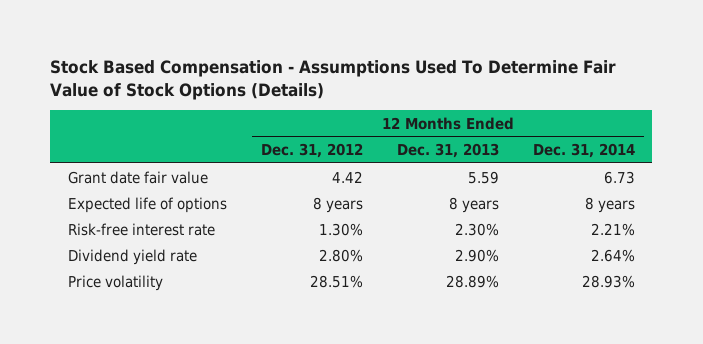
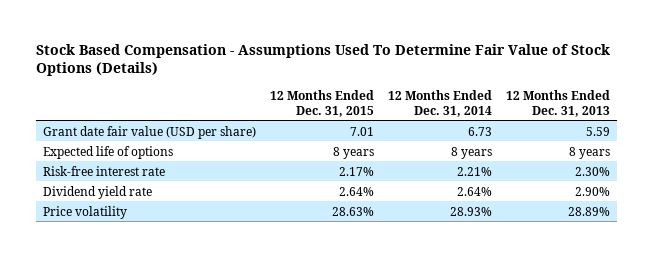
- | 12 Months Ended Dec. 31, 2012 | 12 Months Ended Dec. 31, 2013 | 12 Months Ended Dec. 31, 2014
+ | 12 Months Ended Dec. 31, 2015 | 12 Months Ended Dec. 31, 2014 | 12 Months Ended Dec. 31, 2013
- Grant date fair value | 4.42 | 5.59 | 6.73
+ Grant date fair value (USD per share) | 7.01 | 6.73 | 5.59

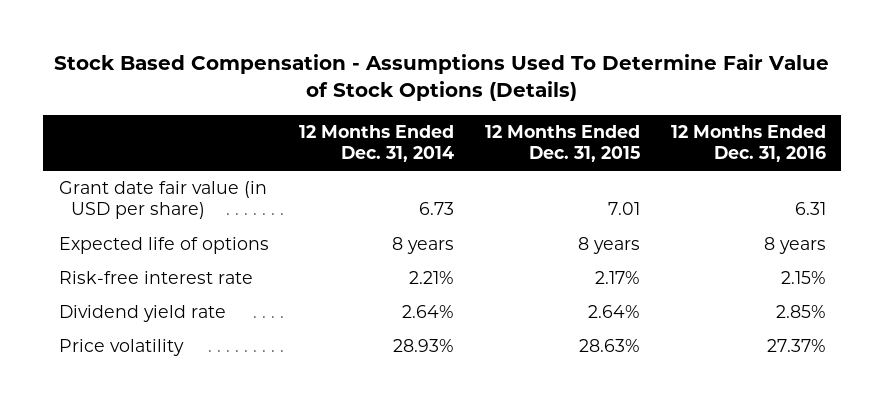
- | 12 Months Ended Dec. 31, 2015 | 12 Months Ended Dec. 31, 2014 | 12 Months Ended Dec. 31, 2013
+ | 12 Months Ended Dec. 31, 2014 | 12 Months Ended Dec. 31, 2015 | 12 Months Ended Dec. 31, 2016
- Grant date fair value (USD per share) | 7.01 | 6.73 | 5.59
+ Grant date fair value (in USD per share) | 6.73 | 7.01 | 6.31

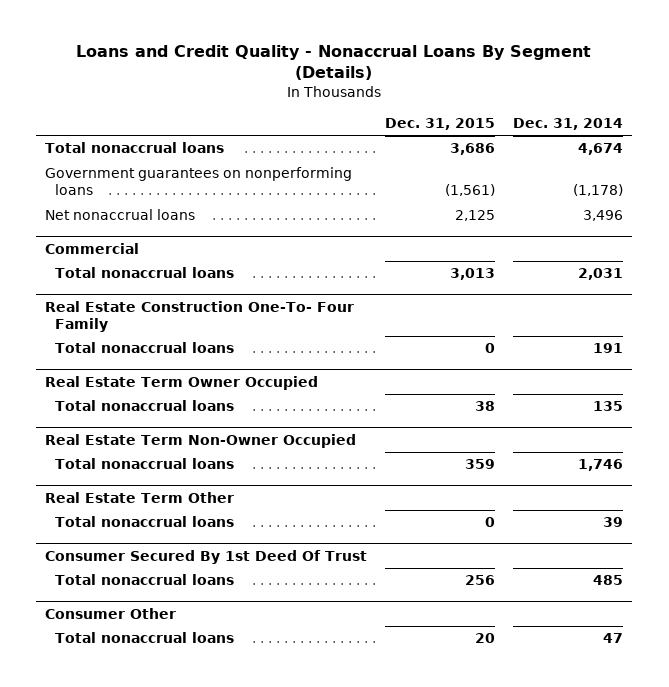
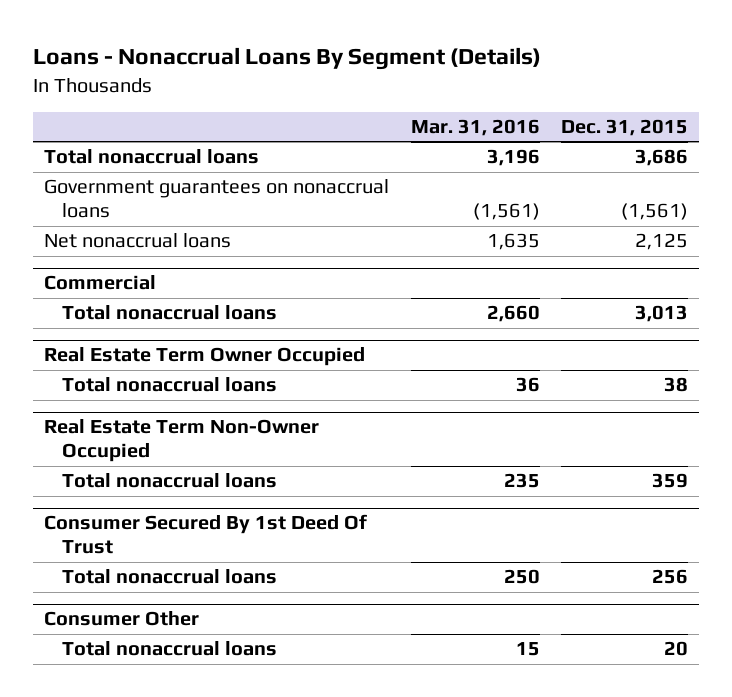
- Loans and Credit Quality - Nonaccrual Loans By Segment (Details)
+ Loans - Nonaccrual Loans By Segment (Details)
- | Dec. 31, 2015 | Dec. 31, 2014
+ | Mar. 31, 2016 | Dec. 31, 2015
- Government guarantees on nonperforming loans | (1,561) | (1,178)
+ Government guarantees on nonaccrual loans | (1,561) | (1,561)
- Real Estate Construction One-To- Four Family
- Total nonaccrual loans | 0 | 191
- Real Estate Term Other
- Total nonaccrual loans | 0 | 39

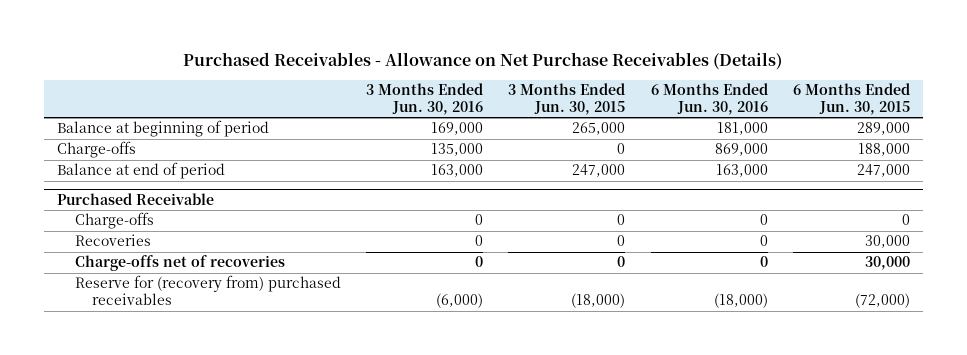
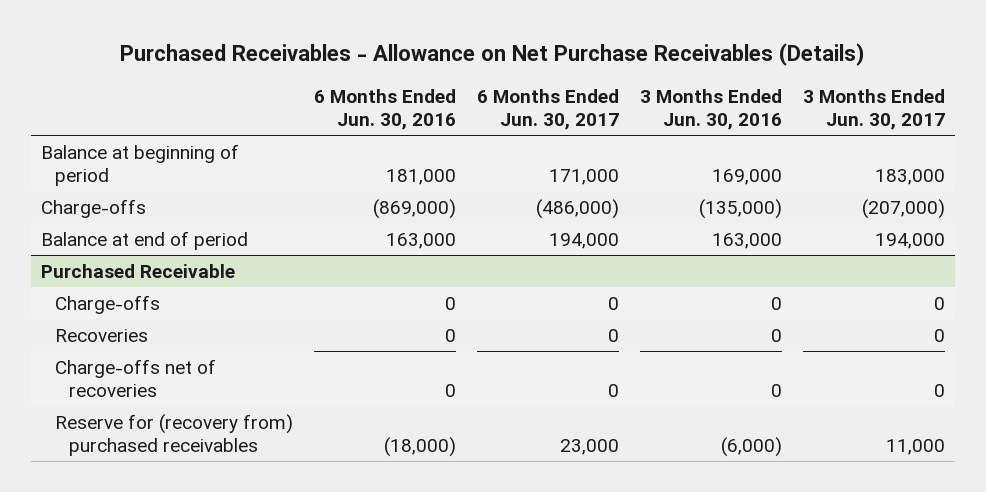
- | 3 Months Ended Jun. 30, 2016 | 3 Months Ended Jun. 30, 2015 | 6 Months Ended Jun. 30, 2016 | 6 Months Ended Jun. 30, 2015
+ | 6 Months Ended Jun. 30, 2016 | 6 Months Ended Jun. 30, 2017 | 3 Months Ended Jun. 30, 2016 | 3 Months Ended Jun. 30, 2017
- Charge-offs | 135,000 | 0 | 869,000 | 188,000
+ Charge-offs | (869,000) | (486,000) | (135,000) | (207,000)

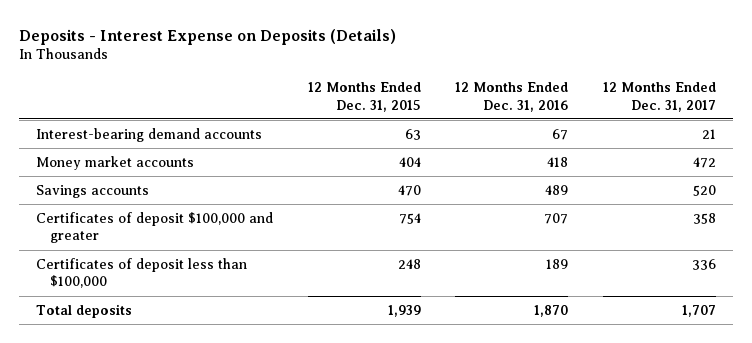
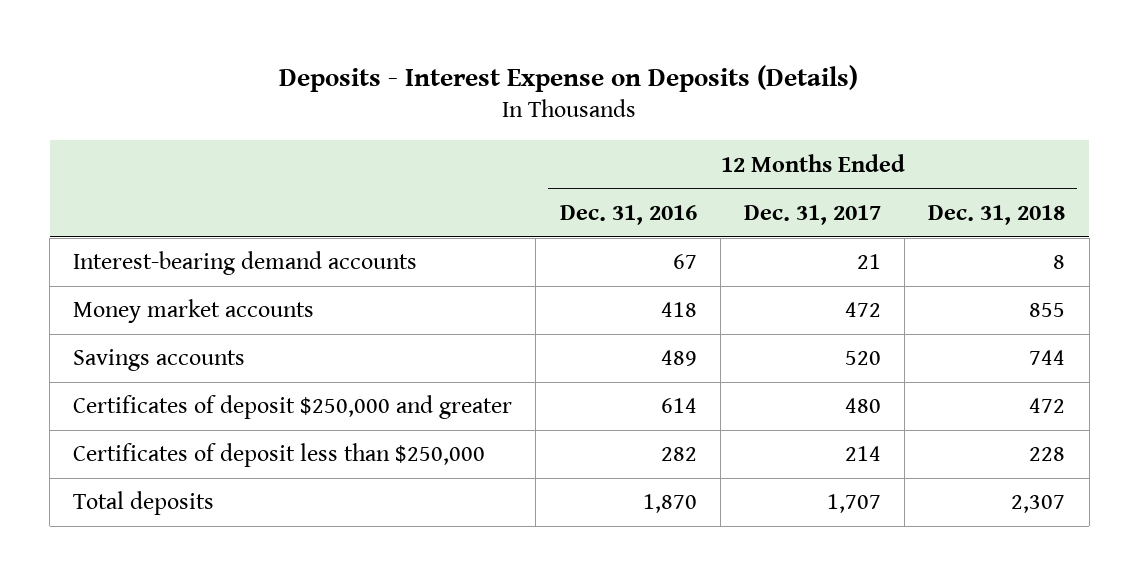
- | 12 Months Ended Dec. 31, 2015 | 12 Months Ended Dec. 31, 2016 | 12 Months Ended Dec. 31, 2017
+ | 12 Months Ended Dec. 31, 2016 | 12 Months Ended Dec. 31, 2017 | 12 Months Ended Dec. 31, 2018
- Certificates of deposit $100,000 and greater | 754 | 707 | 358
- Certificates of deposit less than $100,000 | 248 | 189 | 336
+ Certificates of deposit $250,000 and greater | 614 | 480 | 472
+ Certificates of deposit less than $250,000 | 282 | 214 | 228

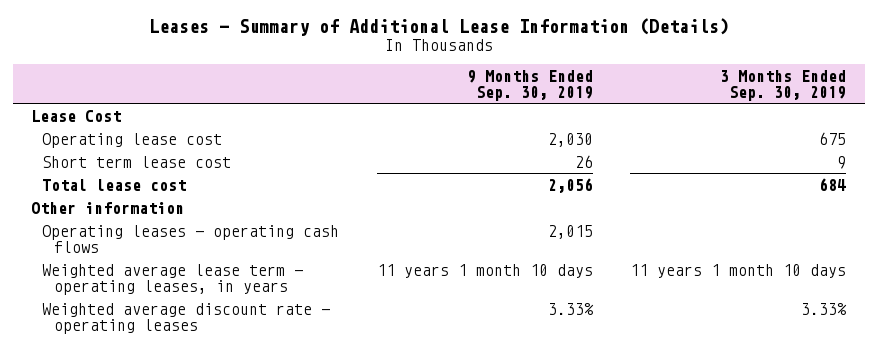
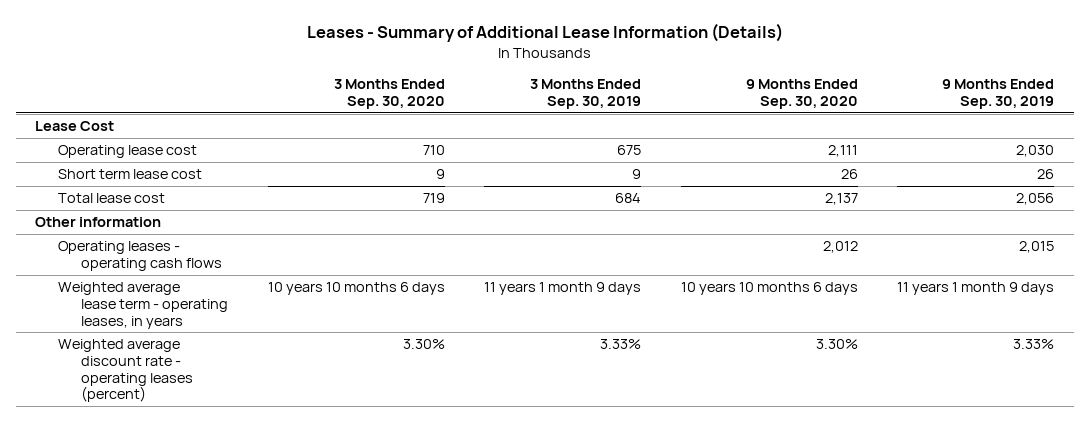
- | 9 Months Ended Sep. 30, 2019 | 3 Months Ended Sep. 30, 2019
+ | 3 Months Ended Sep. 30, 2020 | 3 Months Ended Sep. 30, 2019 | 9 Months Ended Sep. 30, 2020 | 9 Months Ended Sep. 30, 2019
- Weighted average lease term - operating leases, in years | 11 years 1 month 10 days | 11 years 1 month 10 days
- Weighted average discount rate - operating leases | 3.33% | 3.33%
+ Weighted average lease term - operating leases, in years | 10 years 10 months 6 days | 11 years 1 month 9 days | 10 years 10 months 6 days | 11 years 1 month 9 days
+ Weighted average discount rate - operating leases (percent) | 3.30% | 3.33% | 3.30% | 3.33%

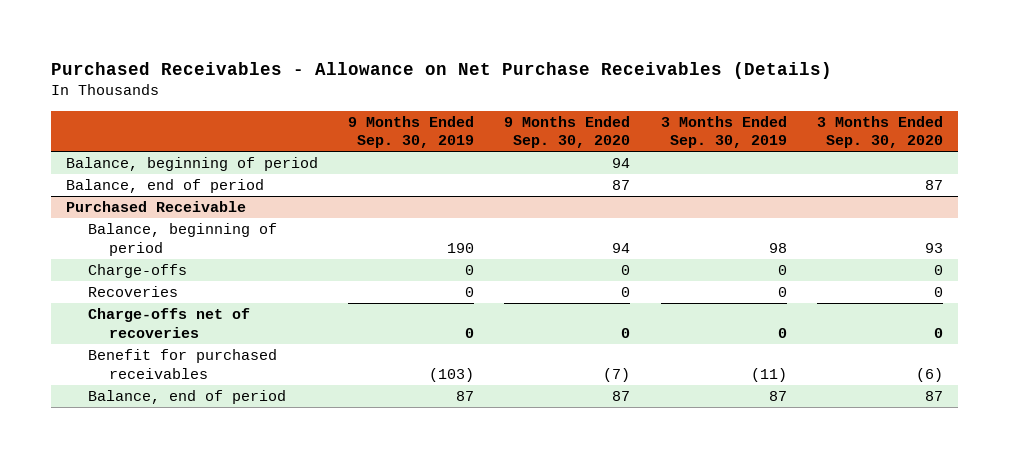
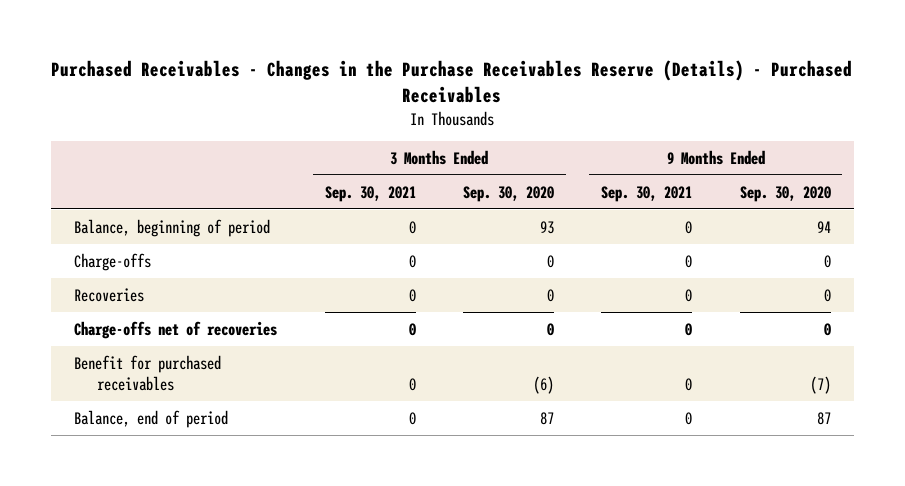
- Purchased Receivables - Allowance on Net Purchase Receivables (Details)
+ Purchased Receivables - Changes in the Purchase Receivables Reserve (Details) - Purchased Receivables
- | 9 Months Ended Sep. 30, 2019 | 9 Months Ended Sep. 30, 2020 | 3 Months Ended Sep. 30, 2019 | 3 Months Ended Sep. 30, 2020
+ | 3 Months Ended Sep. 30, 2021 | 3 Months Ended Sep. 30, 2020 | 9 Months Ended Sep. 30, 2021 | 9 Months Ended Sep. 30, 2020
- Balance, beginning of period | | 94 | |
- Balance, end of period | | 87 | | 87
- Purchased Receivable

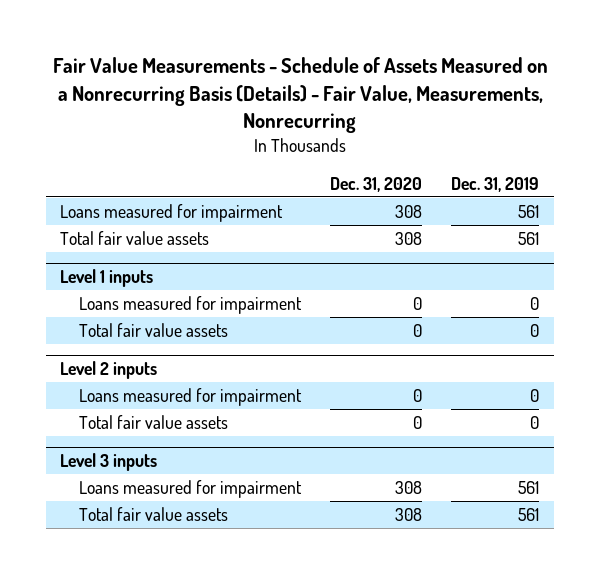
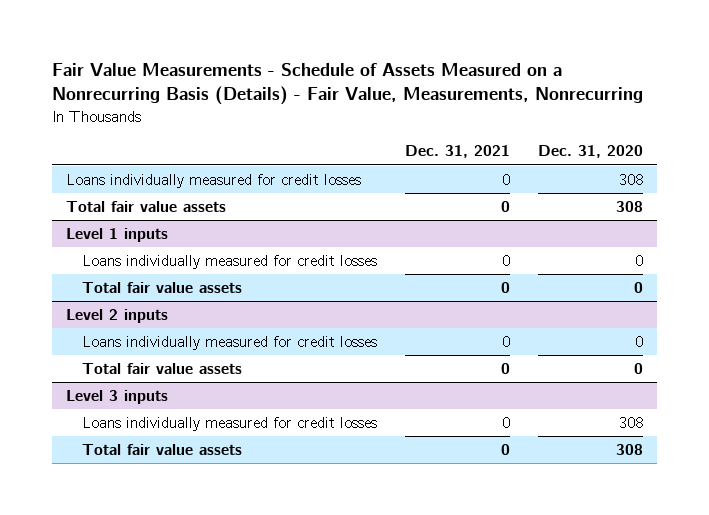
- | Dec. 31, 2020 | Dec. 31, 2019
+ | Dec. 31, 2021 | Dec. 31, 2020
- Loans measured for impairment | 308 | 561
+ Loans individually measured for credit losses | 0 | 308
@ Level 1 inputs
- Loans measured for impairment | 0 | 0
+ Loans individually measured for credit losses | 0 | 0
@ Level 2 inputs
- Loans measured for impairment | 0 | 0
+ Loans individually measured for credit losses | 0 | 0
@ Level 3 inputs
- Loans measured for impairment | 308 | 561
+ Loans individually measured for credit losses | 0 | 308

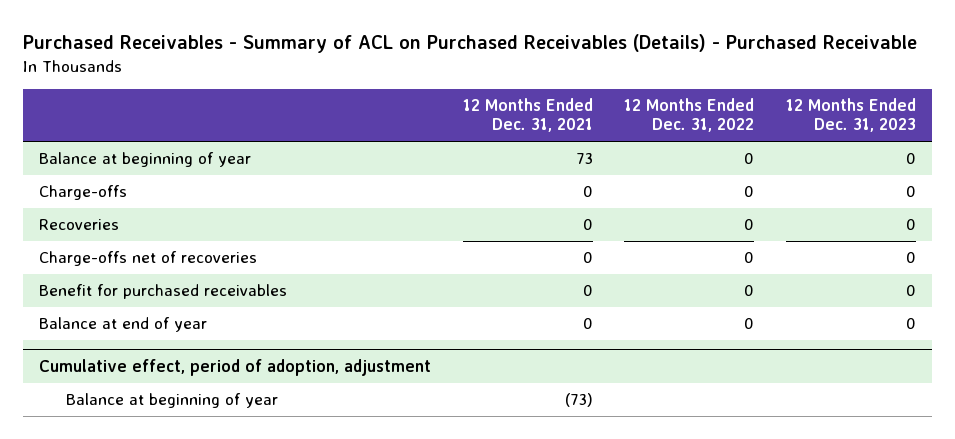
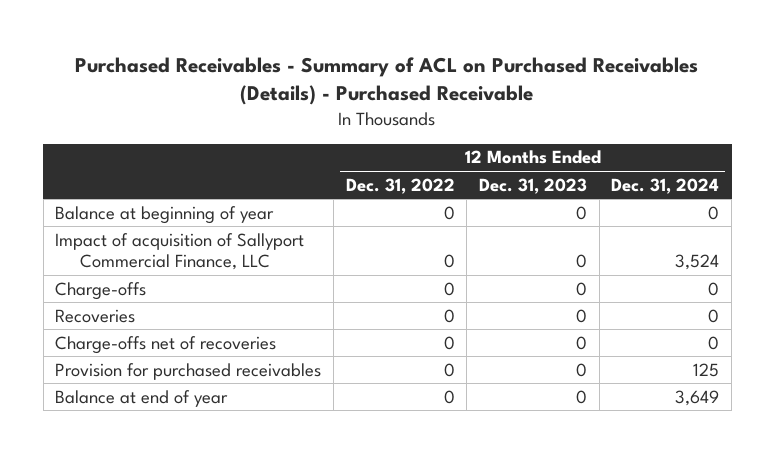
- | 12 Months Ended Dec. 31, 2021 | 12 Months Ended Dec. 31, 2022 | 12 Months Ended Dec. 31, 2023
+ | 12 Months Ended Dec. 31, 2022 | 12 Months Ended Dec. 31, 2023 | 12 Months Ended Dec. 31, 2024
+ Impact of acquisition of Sallyport Commercial Finance, LLC | 0 | 0 | 3,524
- Benefit for purchased receivables | 0 | 0 | 0
+ Provision for purchased receivables | 0 | 0 | 125
- Cumulative effect, period of adoption, adjustment
- Balance at beginning of year | (73) | |

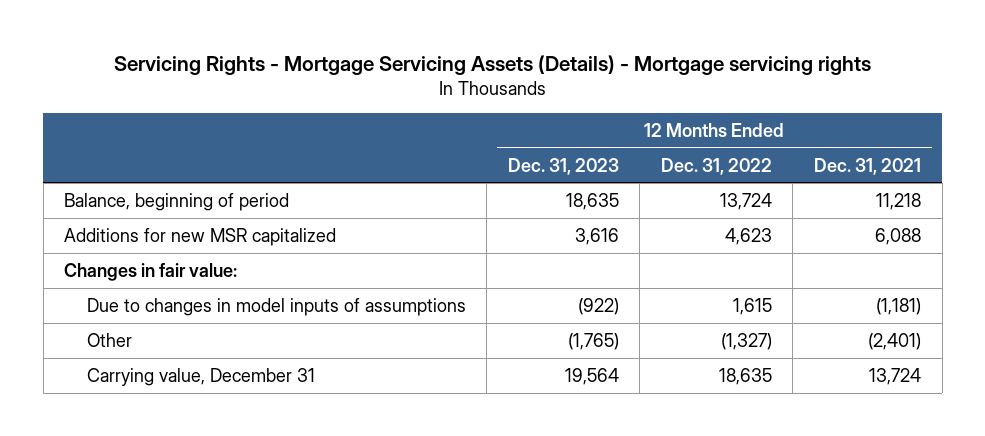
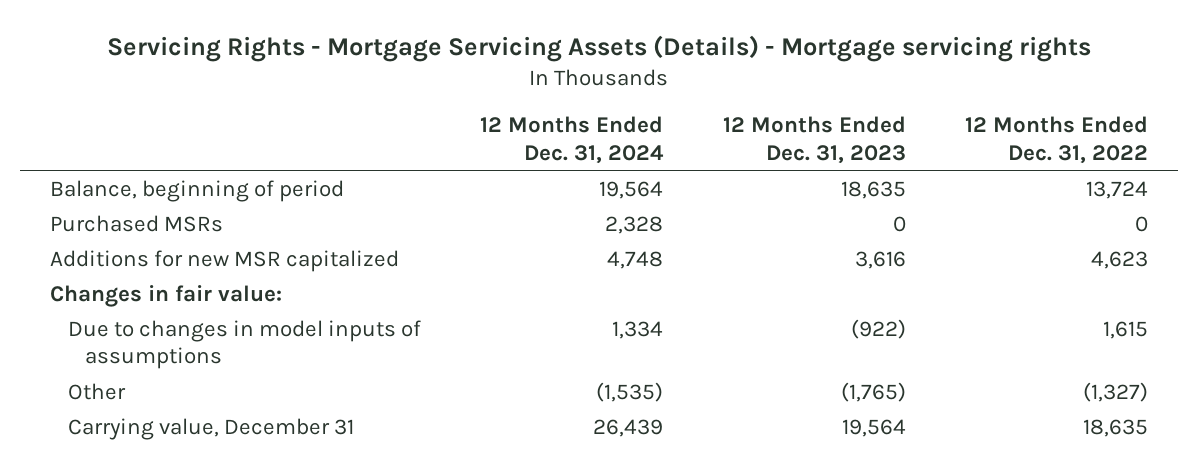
- | 12 Months Ended Dec. 31, 2023 | 12 Months Ended Dec. 31, 2022 | 12 Months Ended Dec. 31, 2021
+ | 12 Months Ended Dec. 31, 2024 | 12 Months Ended Dec. 31, 2023 | 12 Months Ended Dec. 31, 2022
+ Purchased MSRs | 2,328 | 0 | 0

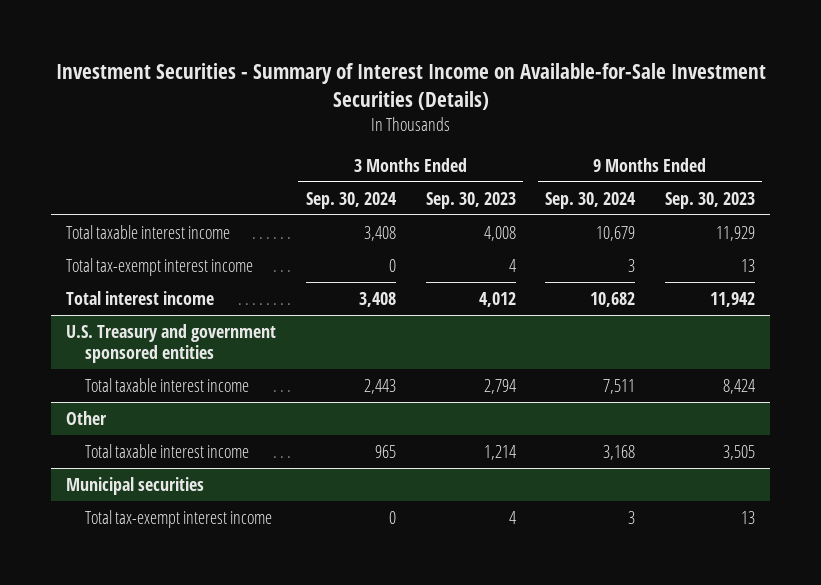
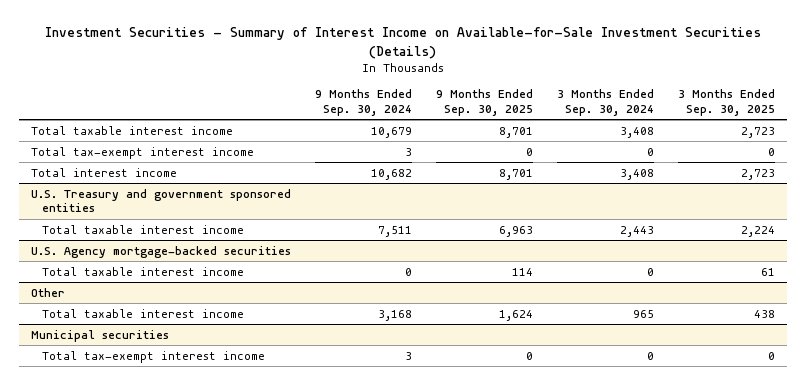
- | 3 Months Ended Sep. 30, 2024 | 3 Months Ended Sep. 30, 2023 | 9 Months Ended Sep. 30, 2024 | 9 Months Ended Sep. 30, 2023
+ | 9 Months Ended Sep. 30, 2024 | 9 Months Ended Sep. 30, 2025 | 3 Months Ended Sep. 30, 2024 | 3 Months Ended Sep. 30, 2025
+ U.S. Agency mortgage-backed securities
+ Total taxable interest income | 0 | 114 | 0 | 61

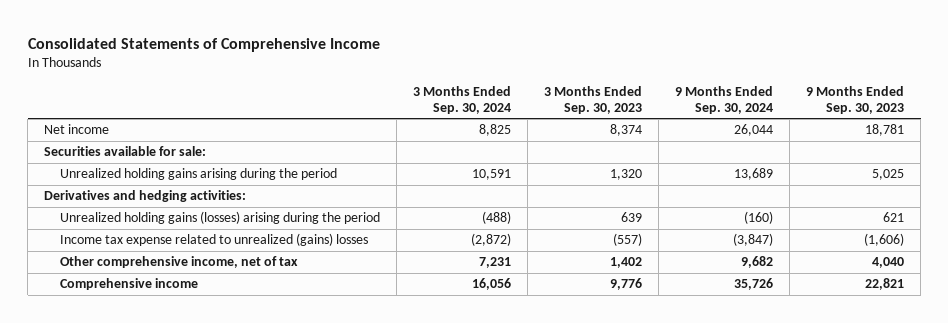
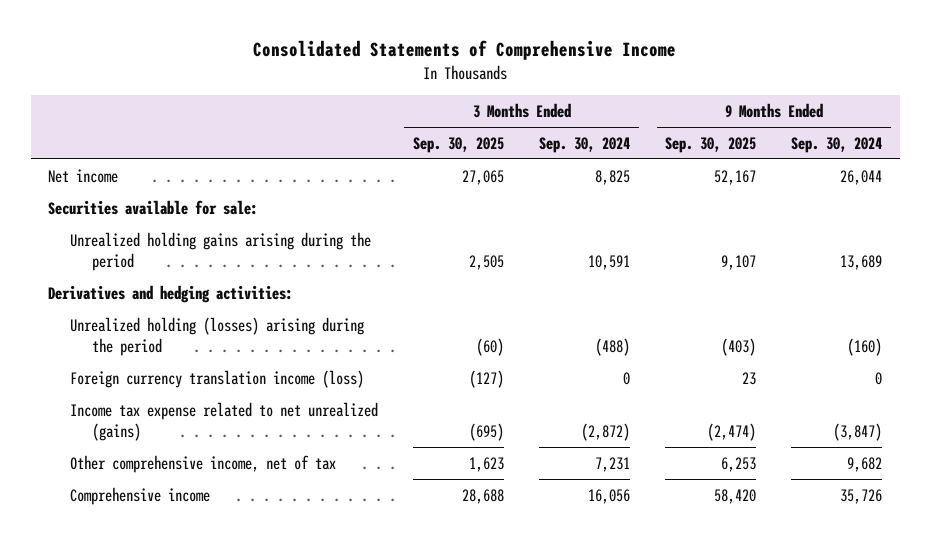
- | 3 Months Ended Sep. 30, 2024 | 3 Months Ended Sep. 30, 2023 | 9 Months Ended Sep. 30, 2024 | 9 Months Ended Sep. 30, 2023
+ | 3 Months Ended Sep. 30, 2025 | 3 Months Ended Sep. 30, 2024 | 9 Months Ended Sep. 30, 2025 | 9 Months Ended Sep. 30, 2024
- Unrealized holding gains (losses) arising during the period | (488) | 639 | (160) | 621
- Income tax expense related to unrealized (gains) losses | (2,872) | (557) | (3,847) | (1,606)
+ Unrealized holding (losses) arising during the period | (60) | (488) | (403) | (160)
+ Foreign currency translation income (loss) | (127) | 0 | 23 | 0
+ Income tax expense related to net unrealized (gains) | (695) | (2,872) | (2,474) | (3,847)

